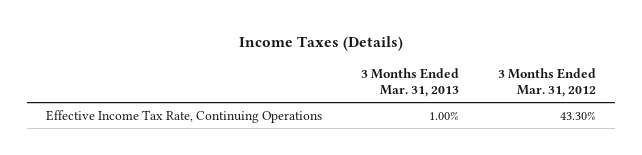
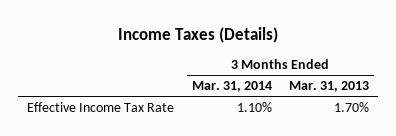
- | 3 Months Ended Mar. 31, 2013 | 3 Months Ended Mar. 31, 2012
+ | 3 Months Ended Mar. 31, 2014 | 3 Months Ended Mar. 31, 2013
- Effective Income Tax Rate, Continuing Operations | 1.00% | 43.30%
+ Effective Income Tax Rate | 1.10% | 1.70%

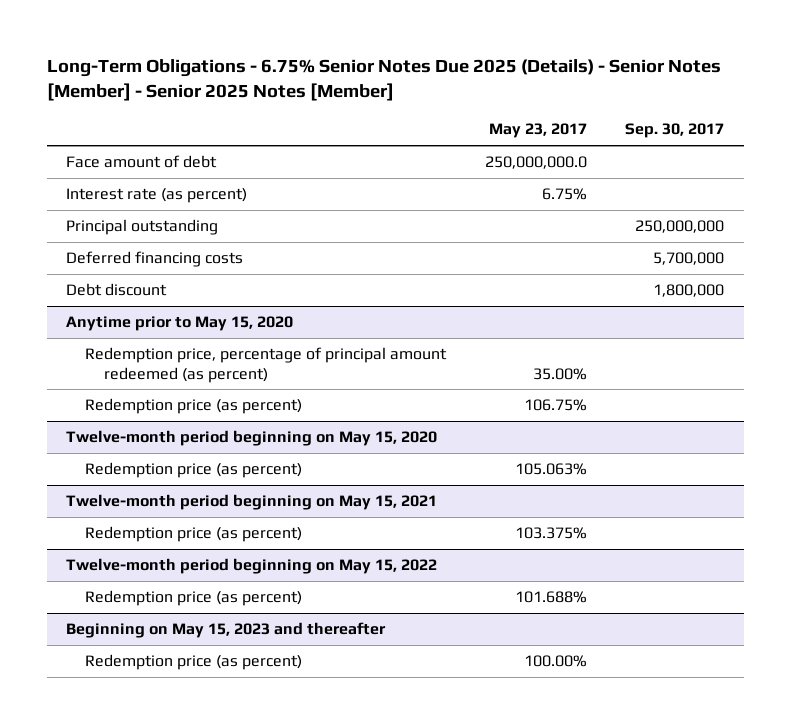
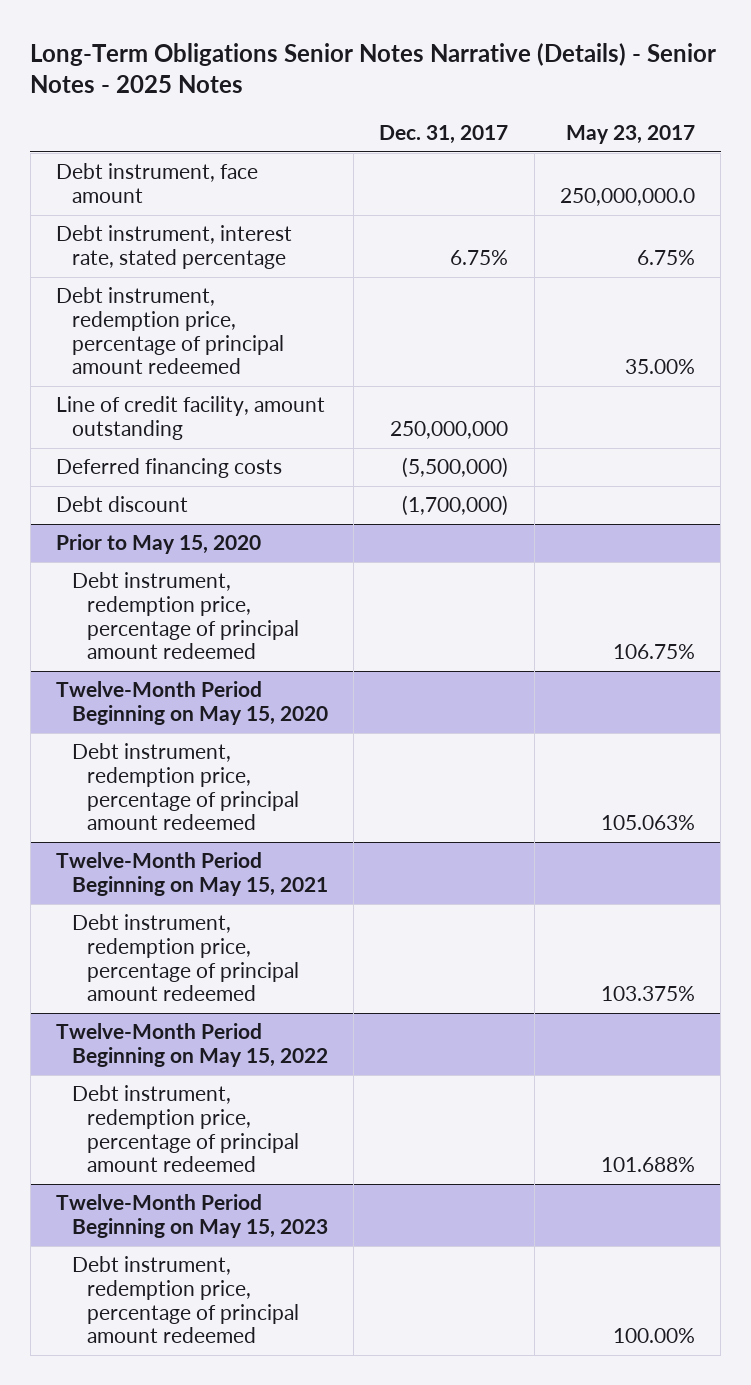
- Long-Term Obligations - 6.75% Senior Notes Due 2025 (Details) - Senior Notes [Member] - Senior 2025 Notes [Member]
+ Long-Term Obligations Senior Notes Narrative (Details) - Senior Notes - 2025 Notes
- | May 23, 2017 | Sep. 30, 2017
+ | Dec. 31, 2017 | May 23, 2017
- Face amount of debt | 250,000,000.0 |
- Interest rate (as percent) | 6.75% |
- Principal outstanding | | 250,000,000
+ Debt instrument, face amount | | 250,000,000.0
+ Debt instrument, interest rate, stated percentage | 6.75% | 6.75%
+ Debt instrument, redemption price, percentage of principal amount redeemed | | 35.00%
+ Line of credit facility, amount outstanding | 250,000,000 |
- Anytime prior to May 15, 2020
- Redemption price, percentage of principal amount redeemed (as percent) | 35.00% |
- Redemption price (as percent) | 106.75% |
- Twelve-month period beginning on May 15, 2020
- Redemption price (as percent) | 105.063% |
- Twelve-month period beginning on May 15, 2021
- Redemption price (as percent) | 103.375% |
- Twelve-month period beginning on May 15, 2022
- Redemption price (as percent) | 101.688% |
- Beginning on May 15, 2023 and thereafter
- Redemption price (as percent) | 100.00% |
+ Prior to May 15, 2020
+ Debt instrument, redemption price, percentage of principal amount redeemed | | 106.75%
+ Twelve-Month Period Beginning on May 15, 2020
+ Debt instrument, redemption price, percentage of principal amount redeemed | | 105.063%
+ Twelve-Month Period Beginning on May 15, 2021
+ Debt instrument, redemption price, percentage of principal amount redeemed | | 103.375%
+ Twelve-Month Period Beginning on May 15, 2022
+ Debt instrument, redemption price, percentage of principal amount redeemed | | 101.688%
+ Twelve-Month Period Beginning on May 15, 2023
+ Debt instrument, redemption price, percentage of principal amount redeemed | | 100.00%

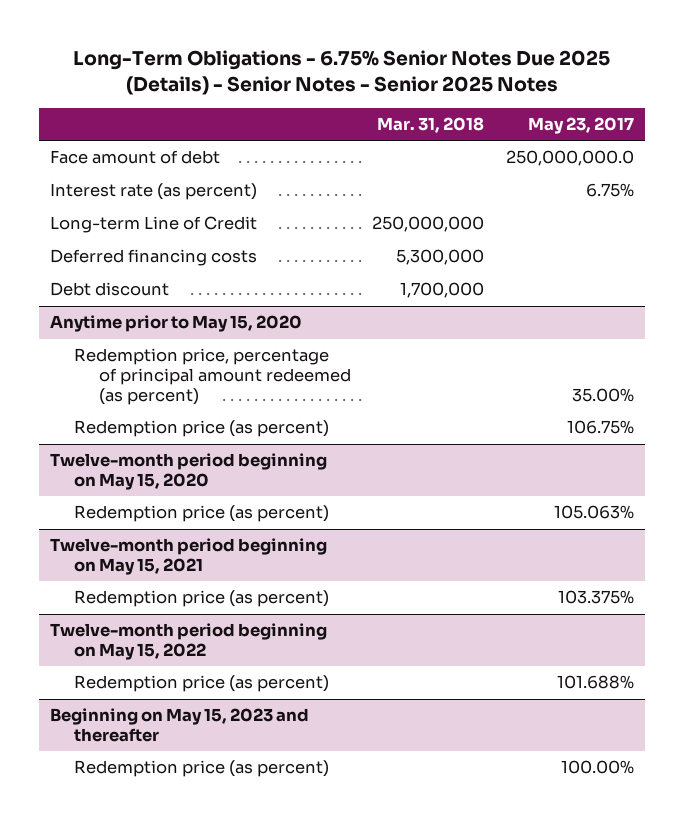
- Long-Term Obligations Senior Notes Narrative (Details) - Senior Notes - 2025 Notes
+ Long-Term Obligations - 6.75% Senior Notes Due 2025 (Details) - Senior Notes - Senior 2025 Notes
- | Dec. 31, 2017 | May 23, 2017
+ | Mar. 31, 2018 | May 23, 2017
- Debt instrument, face amount | | 250,000,000.0
- Debt instrument, interest rate, stated percentage | 6.75% | 6.75%
- Debt instrument, redemption price, percentage of principal amount redeemed | | 35.00%
- Line of credit facility, amount outstanding | 250,000,000 |
+ Face amount of debt | | 250,000,000.0
+ Interest rate (as percent) | | 6.75%
+ Long-term Line of Credit | 250,000,000 |
- Prior to May 15, 2020
- Debt instrument, redemption price, percentage of principal amount redeemed | | 106.75%
- Twelve-Month Period Beginning on May 15, 2020
- Debt instrument, redemption price, percentage of principal amount redeemed | | 105.063%
- Twelve-Month Period Beginning on May 15, 2021
- Debt instrument, redemption price, percentage of principal amount redeemed | | 103.375%
- Twelve-Month Period Beginning on May 15, 2022
- Debt instrument, redemption price, percentage of principal amount redeemed | | 101.688%
- Twelve-Month Period Beginning on May 15, 2023
- Debt instrument, redemption price, percentage of principal amount redeemed | | 100.00%
+ Anytime prior to May 15, 2020
+ Redemption price, percentage of principal amount redeemed (as percent) | | 35.00%
+ Redemption price (as percent) | | 106.75%
+ Twelve-month period beginning on May 15, 2020
+ Redemption price (as percent) | | 105.063%
+ Twelve-month period beginning on May 15, 2021
+ Redemption price (as percent) | | 103.375%
+ Twelve-month period beginning on May 15, 2022
+ Redemption price (as percent) | | 101.688%
+ Beginning on May 15, 2023 and thereafter
+ Redemption price (as percent) | | 100.00%

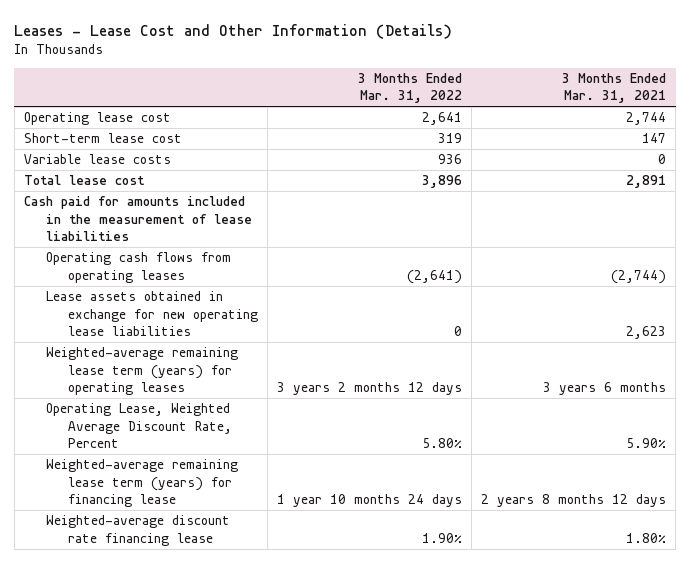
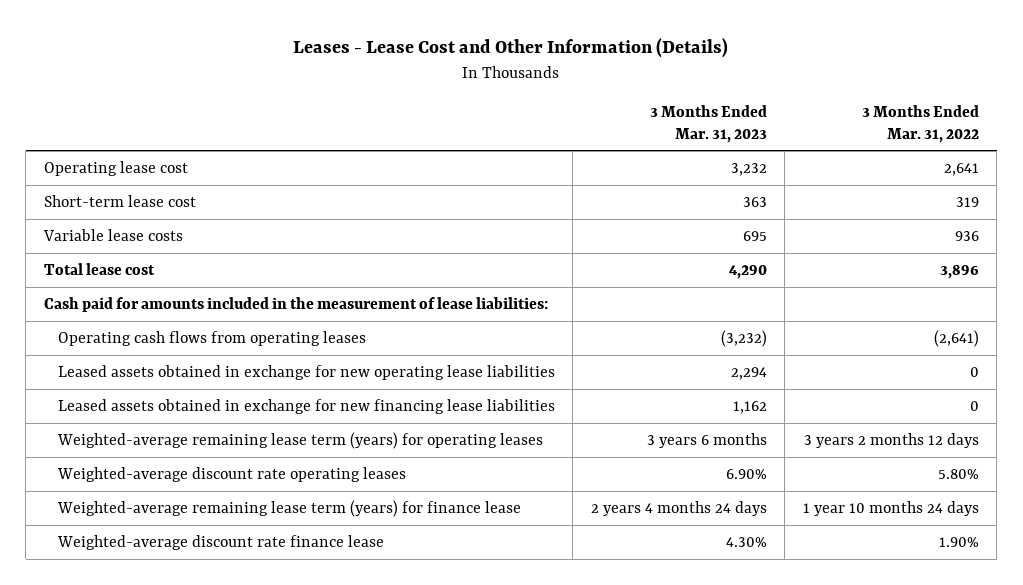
- | 3 Months Ended Mar. 31, 2022 | 3 Months Ended Mar. 31, 2021
+ | 3 Months Ended Mar. 31, 2023 | 3 Months Ended Mar. 31, 2022
- Cash paid for amounts included in the measurement of lease liabilities
+ Cash paid for amounts included in the measurement of lease liabilities:
- Lease assets obtained in exchange for new operating lease liabilities | 0 | 2,623
+ Leased assets obtained in exchange for new operating lease liabilities | 2,294 | 0
+ Leased assets obtained in exchange for new financing lease liabilities | 1,162 | 0
- Operating Lease, Weighted Average Discount Rate, Percent | 5.80% | 5.90%
- Weighted-average remaining lease term (years) for financing lease | 1 year 10 months 24 days | 2 years 8 months 12 days
- Weighted-average discount rate financing lease | 1.90% | 1.80%
+ Weighted-average discount rate operating leases | 6.90% | 5.80%
+ Weighted-average remaining lease term (years) for finance lease | 2 years 4 months 24 days | 1 year 10 months 24 days
+ Weighted-average discount rate finance lease | 4.30% | 1.90%

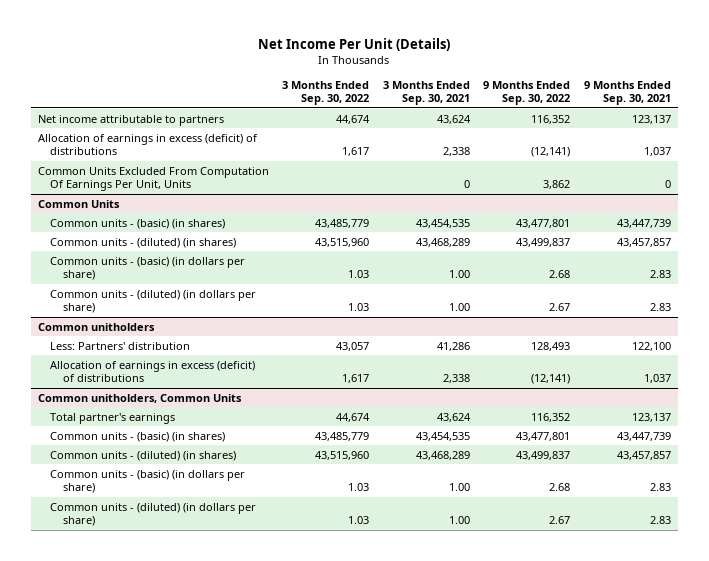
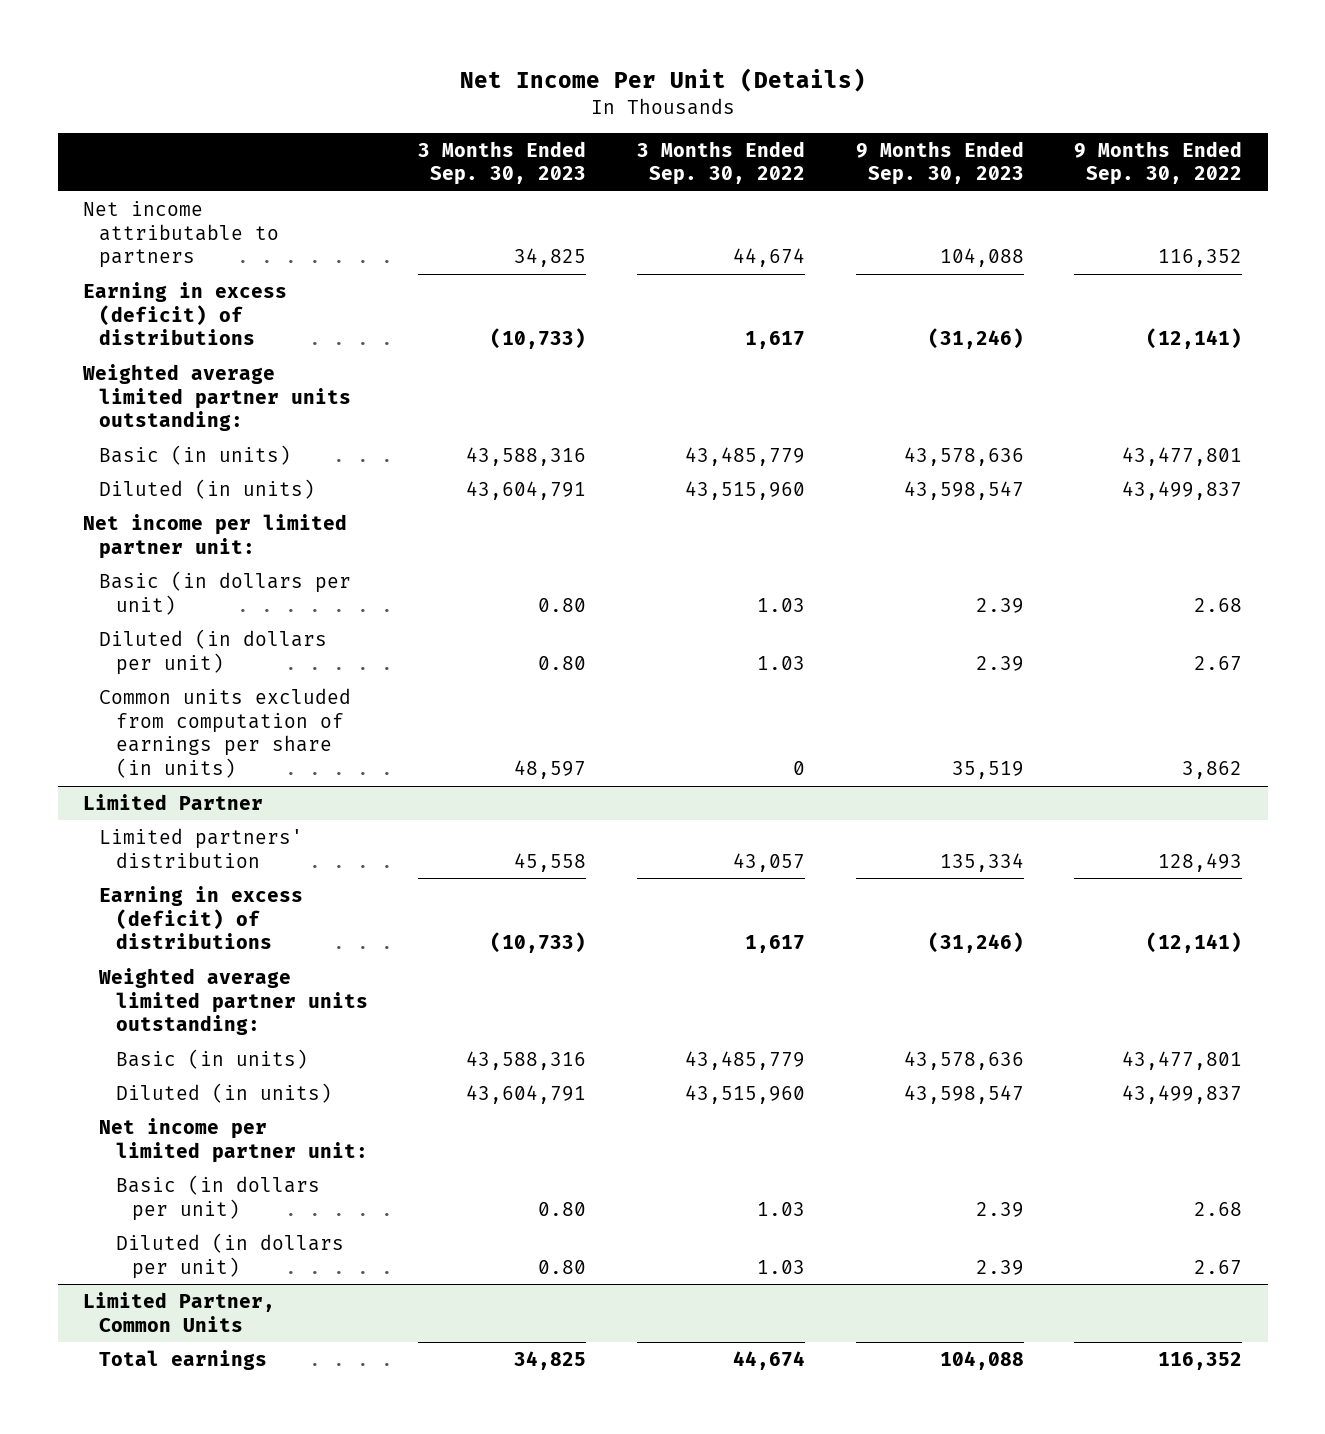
- | 3 Months Ended Sep. 30, 2022 | 3 Months Ended Sep. 30, 2021 | 9 Months Ended Sep. 30, 2022 | 9 Months Ended Sep. 30, 2021
+ | 3 Months Ended Sep. 30, 2023 | 3 Months Ended Sep. 30, 2022 | 9 Months Ended Sep. 30, 2023 | 9 Months Ended Sep. 30, 2022
- Allocation of earnings in excess (deficit) of distributions | 1,617 | 2,338 | (12,141) | 1,037
- Common Units Excluded From Computation Of Earnings Per Unit, Units | | 0 | 3,862 | 0
- Common Units
- Common units - (basic) (in shares) | 43,485,779 | 43,454,535 | 43,477,801 | 43,447,739
- Common units - (diluted) (in shares) | 43,515,960 | 43,468,289 | 43,499,837 | 43,457,857
- Common units - (basic) (in dollars per share) | 1.03 | 1.00 | 2.68 | 2.83
- Common units - (diluted) (in dollars per share) | 1.03 | 1.00 | 2.67 | 2.83
- Common unitholders
- Less: Partners' distribution | 43,057 | 41,286 | 128,493 | 122,100
- Allocation of earnings in excess (deficit) of distributions | 1,617 | 2,338 | (12,141) | 1,037
- Common unitholders, Common Units
- Total partner's earnings | 44,674 | 43,624 | 116,352 | 123,137
- Common units - (basic) (in shares) | 43,485,779 | 43,454,535 | 43,477,801 | 43,447,739
- Common units - (diluted) (in shares) | 43,515,960 | 43,468,289 | 43,499,837 | 43,457,857
- Common units - (basic) (in dollars per share) | 1.03 | 1.00 | 2.68 | 2.83
- Common units - (diluted) (in dollars per share) | 1.03 | 1.00 | 2.67 | 2.83
+ Earning in excess (deficit) of distributions | (10,733) | 1,617 | (31,246) | (12,141)
+ Weighted average limited partner units outstanding:
+ Basic (in units) | 43,588,316 | 43,485,779 | 43,578,636 | 43,477,801
+ Diluted (in units) | 43,604,791 | 43,515,960 | 43,598,547 | 43,499,837
+ Net income per limited partner unit:
+ Basic (in dollars per unit) | 0.80 | 1.03 | 2.39 | 2.68
+ Diluted (in dollars per unit) | 0.80 | 1.03 | 2.39 | 2.67
+ Common units excluded from computation of earnings per share (in units) | 48,597 | 0 | 35,519 | 3,862
+ Limited Partner
+ Limited partners' distribution | 45,558 | 43,057 | 135,334 | 128,493
+ Earning in excess (deficit) of distributions | (10,733) | 1,617 | (31,246) | (12,141)
+ Weighted average limited partner units outstanding:
+ Basic (in units) | 43,588,316 | 43,485,779 | 43,578,636 | 43,477,801
+ Diluted (in units) | 43,604,791 | 43,515,960 | 43,598,547 | 43,499,837
+ Net income per limited partner unit:
+ Basic (in dollars per unit) | 0.80 | 1.03 | 2.39 | 2.68
+ Diluted (in dollars per unit) | 0.80 | 1.03 | 2.39 | 2.67
+ Limited Partner, Common Units
+ Total earnings | 34,825 | 44,674 | 104,088 | 116,352

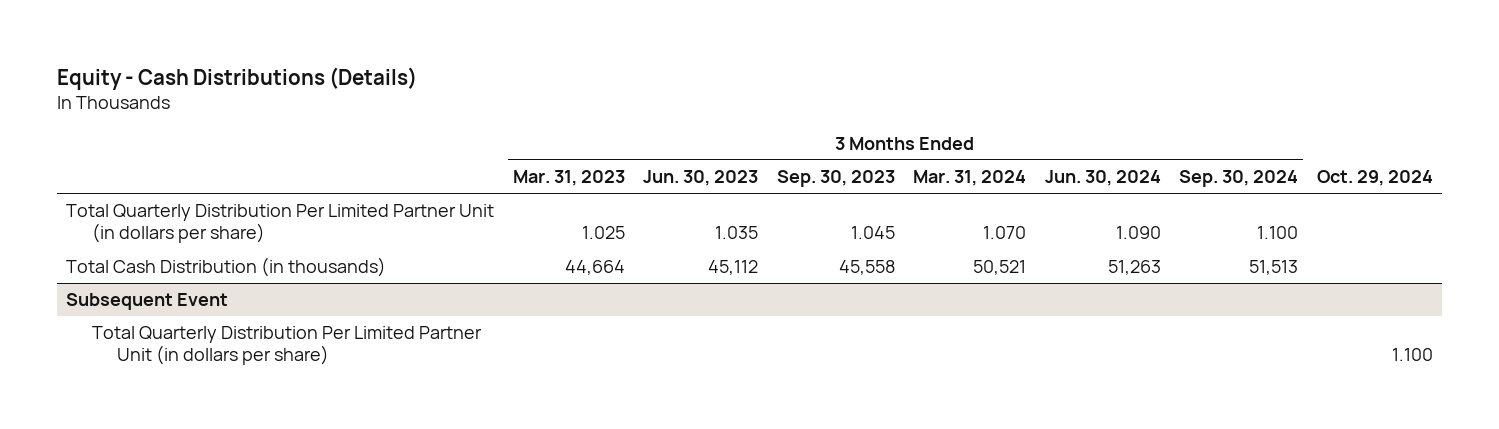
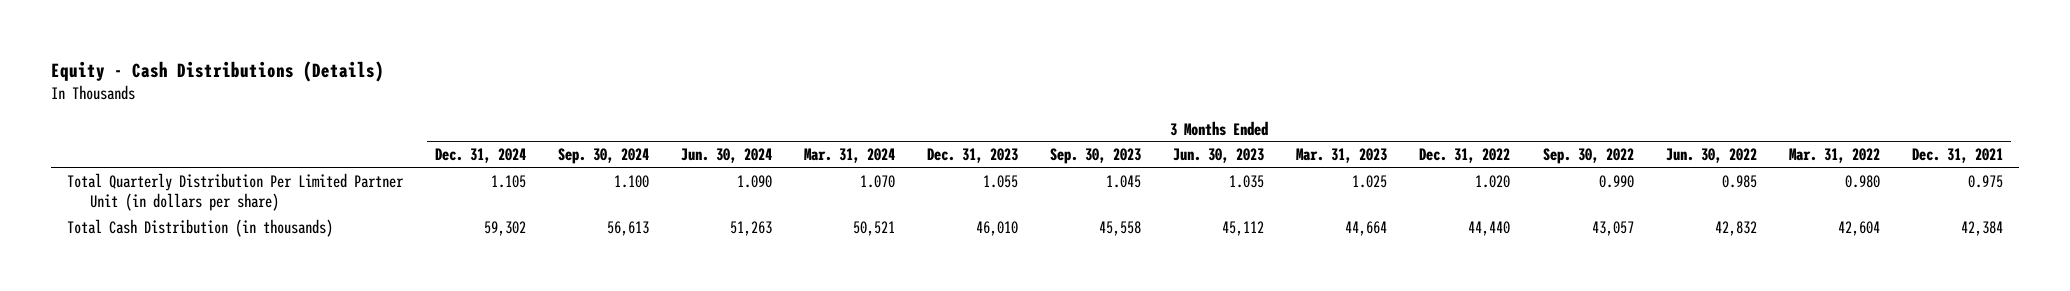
- | 3 Months Ended Mar. 31, 2023 | 3 Months Ended Jun. 30, 2023 | 3 Months Ended Sep. 30, 2023 | 3 Months Ended Mar. 31, 2024 | 3 Months Ended Jun. 30, 2024 | 3 Months Ended Sep. 30, 2024 | Oct. 29, 2024
+ | 3 Months Ended Dec. 31, 2024 | 3 Months Ended Sep. 30, 2024 | 3 Months Ended Jun. 30, 2024 | 3 Months Ended Mar. 31, 2024 | 3 Months Ended Dec. 31, 2023 | 3 Months Ended Sep. 30, 2023 | 3 Months Ended Jun. 30, 2023 | 3 Months Ended Mar. 31, 2023 | 3 Months Ended Dec. 31, 2022 | 3 Months Ended Sep. 30, 2022 | 3 Months Ended Jun. 30, 2022 | 3 Months Ended Mar. 31, 2022 | 3 Months Ended Dec. 31, 2021
- Total Cash Distribution (in thousands) | 44,664 | 45,112 | 45,558 | 50,521 | 51,263 | 51,513 |
- Subsequent Event
- Total Quarterly Distribution Per Limited Partner Unit (in dollars per share) | | | | | | | 1.100
+ Total Cash Distribution (in thousands) | 59,302 | 56,613 | 51,263 | 50,521 | 46,010 | 45,558 | 45,112 | 44,664 | 44,440 | 43,057 | 42,832 | 42,604 | 42,384

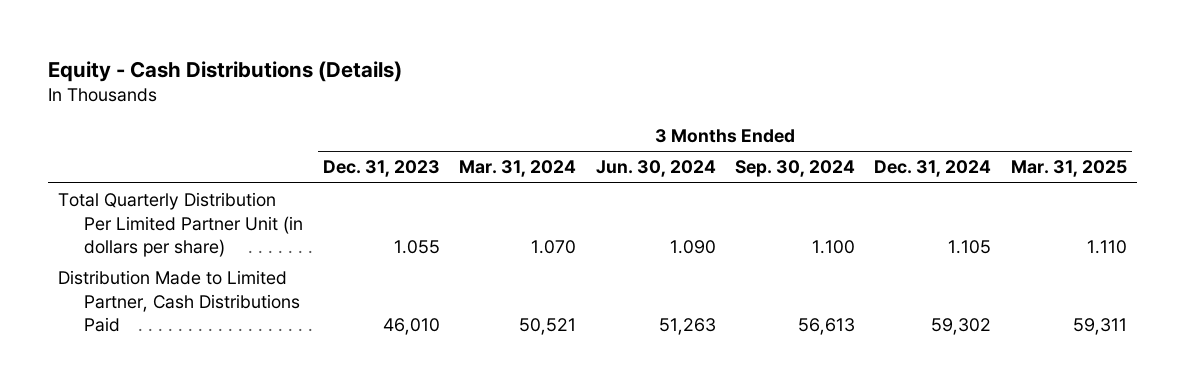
- | 3 Months Ended Dec. 31, 2024 | 3 Months Ended Sep. 30, 2024 | 3 Months Ended Jun. 30, 2024 | 3 Months Ended Mar. 31, 2024 | 3 Months Ended Dec. 31, 2023 | 3 Months Ended Sep. 30, 2023 | 3 Months Ended Jun. 30, 2023 | 3 Months Ended Mar. 31, 2023 | 3 Months Ended Dec. 31, 2022 | 3 Months Ended Sep. 30, 2022 | 3 Months Ended Jun. 30, 2022 | 3 Months Ended Mar. 31, 2022 | 3 Months Ended Dec. 31, 2021
+ | 3 Months Ended Dec. 31, 2023 | 3 Months Ended Mar. 31, 2024 | 3 Months Ended Jun. 30, 2024 | 3 Months Ended Sep. 30, 2024 | 3 Months Ended Dec. 31, 2024 | 3 Months Ended Mar. 31, 2025
- Total Cash Distribution (in thousands) | 59,302 | 56,613 | 51,263 | 50,521 | 46,010 | 45,558 | 45,112 | 44,664 | 44,440 | 43,057 | 42,832 | 42,604 | 42,384
+ Distribution Made to Limited Partner, Cash Distributions Paid | 46,010 | 50,521 | 51,263 | 56,613 | 59,302 | 59,311

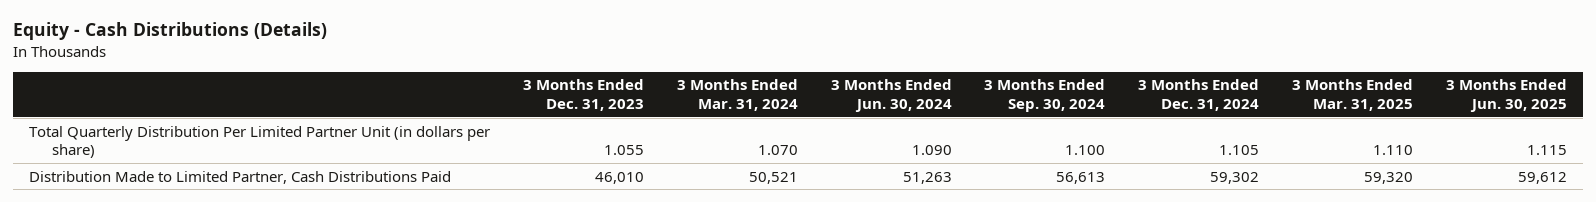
- | 3 Months Ended Dec. 31, 2023 | 3 Months Ended Mar. 31, 2024 | 3 Months Ended Jun. 30, 2024 | 3 Months Ended Sep. 30, 2024 | 3 Months Ended Dec. 31, 2024 | 3 Months Ended Mar. 31, 2025
+ | 3 Months Ended Dec. 31, 2023 | 3 Months Ended Mar. 31, 2024 | 3 Months Ended Jun. 30, 2024 | 3 Months Ended Sep. 30, 2024 | 3 Months Ended Dec. 31, 2024 | 3 Months Ended Mar. 31, 2025 | 3 Months Ended Jun. 30, 2025
- Distribution Made to Limited Partner, Cash Distributions Paid | 46,010 | 50,521 | 51,263 | 56,613 | 59,302 | 59,311
+ Distribution Made to Limited Partner, Cash Distributions Paid | 46,010 | 50,521 | 51,263 | 56,613 | 59,302 | 59,320 | 59,612

